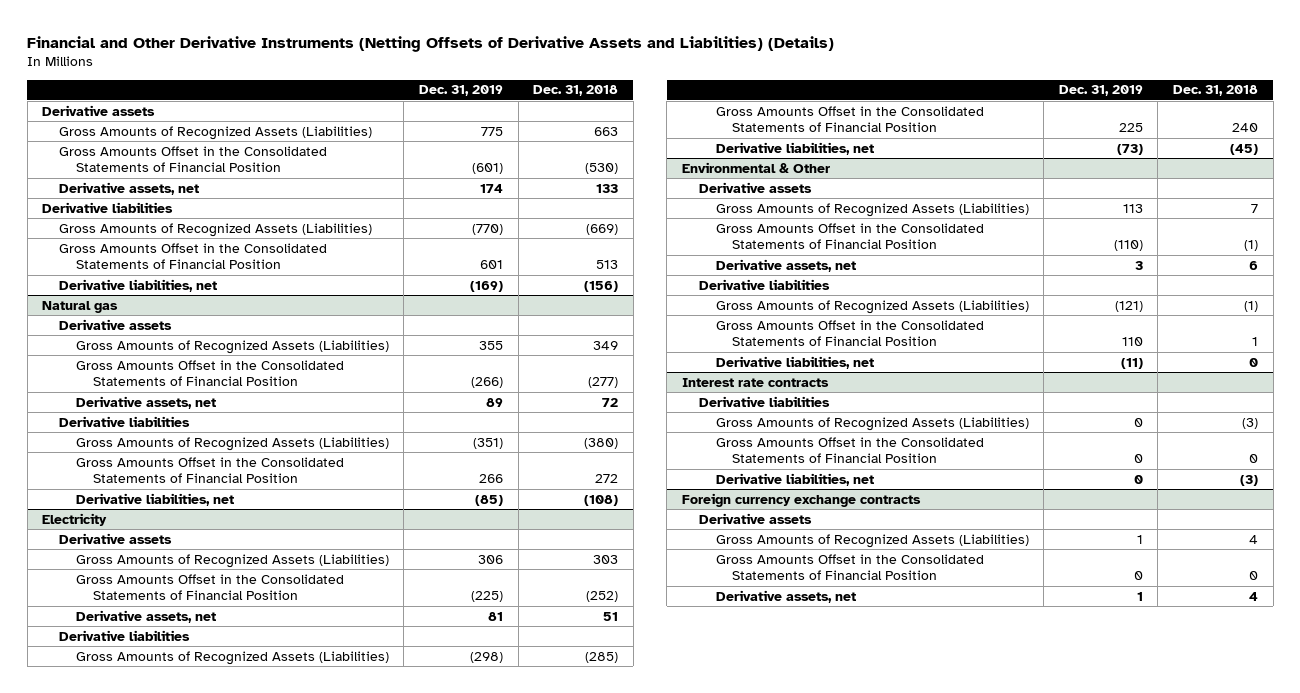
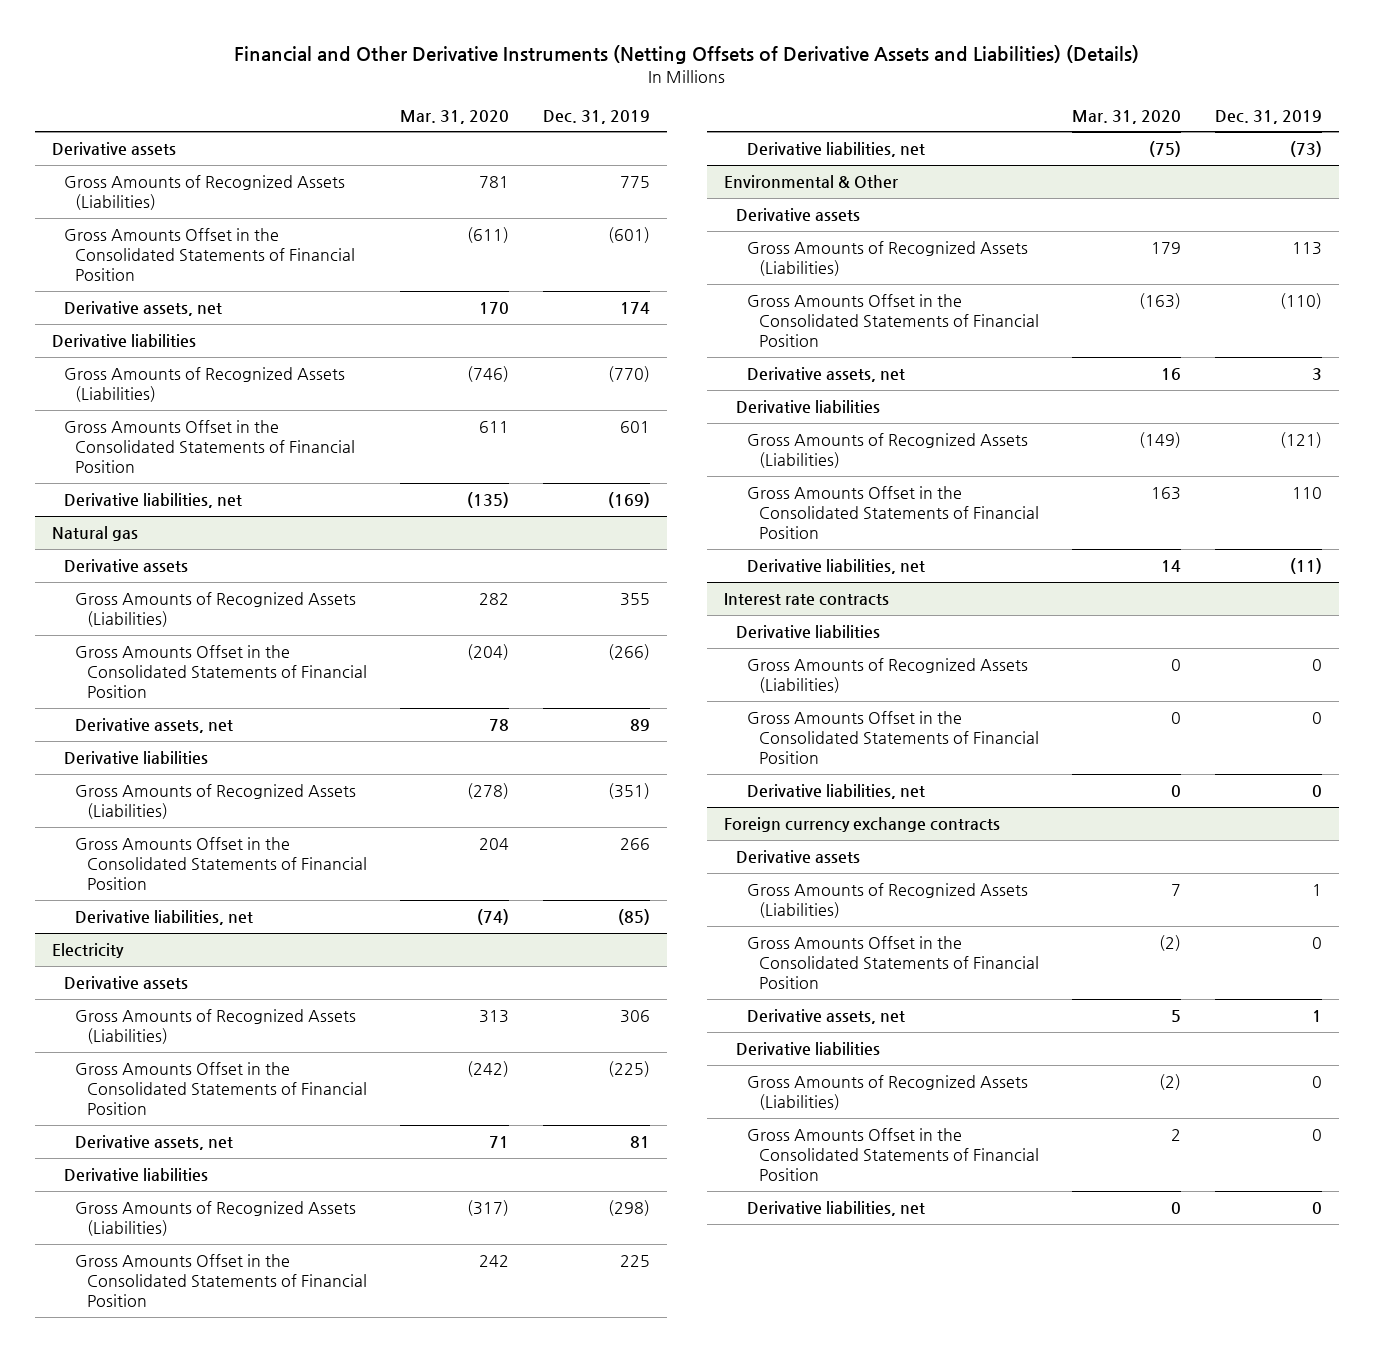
- | Dec. 31, 2019 | Dec. 31, 2018
+ | Mar. 31, 2020 | Dec. 31, 2019
@ Foreign currency exchange contracts
+ Derivative liabilities
+ Gross Amounts of Recognized Assets (Liabilities) | (2) | 0
+ Gross Amounts Offset in the Consolidated Statements of Financial Position | 2 | 0
+ Derivative liabilities, net | 0 | 0

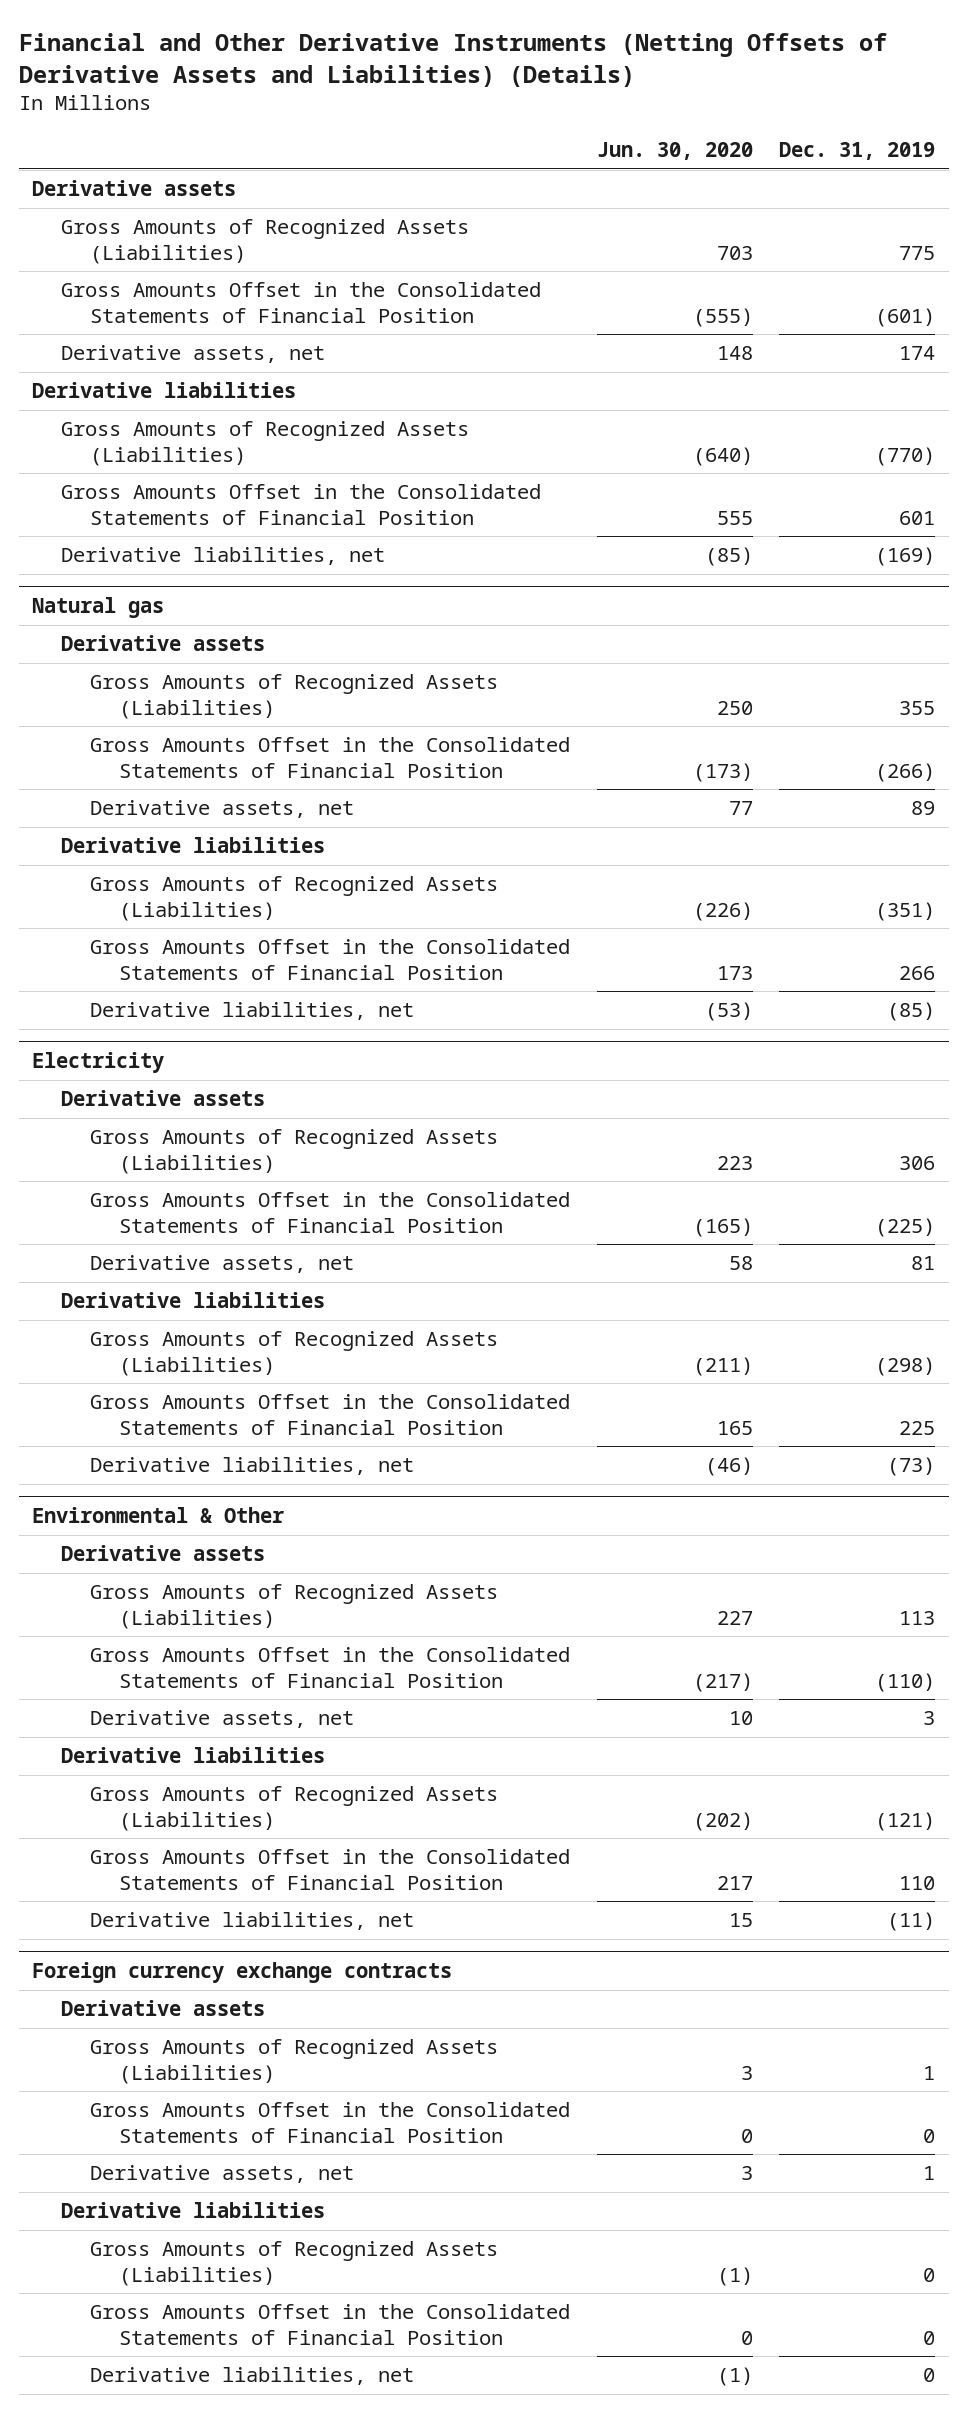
- | Mar. 31, 2020 | Dec. 31, 2019
+ | Jun. 30, 2020 | Dec. 31, 2019
- Interest rate contracts
- Derivative liabilities
- Gross Amounts of Recognized Assets (Liabilities) | 0 | 0
- Gross Amounts Offset in the Consolidated Statements of Financial Position | 0 | 0
- Derivative liabilities, net | 0 | 0

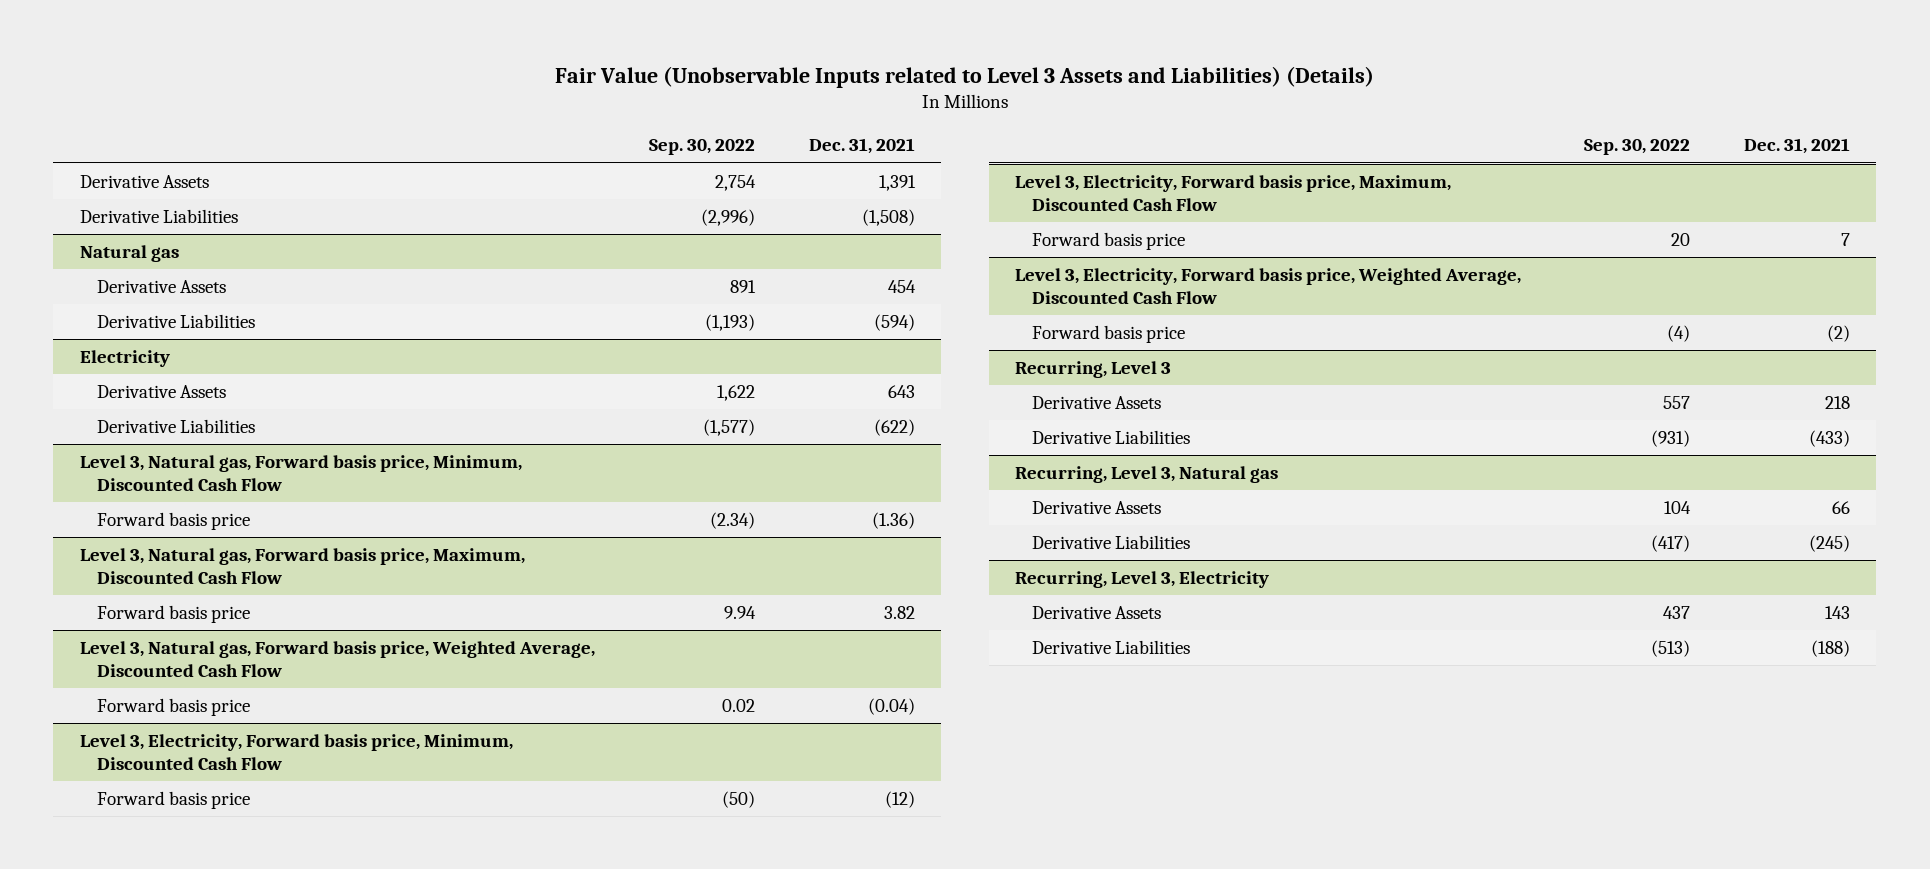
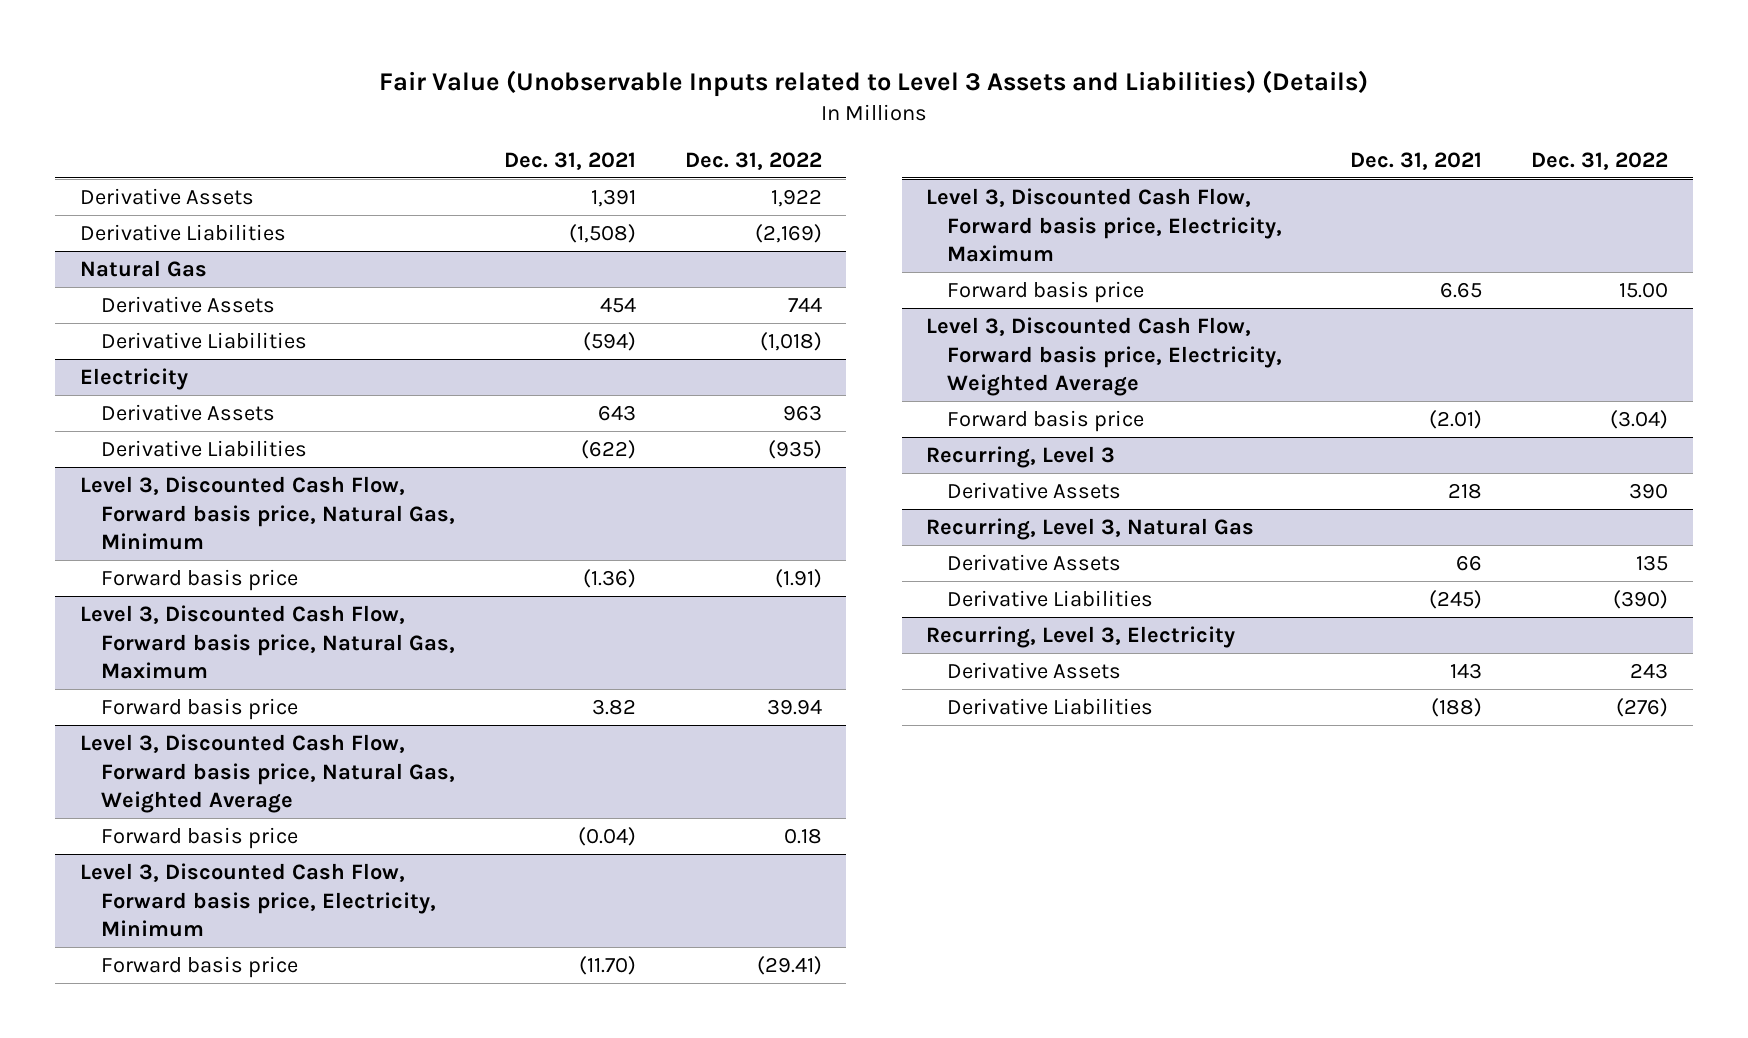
- | Sep. 30, 2022 | Dec. 31, 2021
+ | Dec. 31, 2021 | Dec. 31, 2022
- Natural gas
+ Natural Gas
- Level 3, Natural gas, Forward basis price, Minimum, Discounted Cash Flow
+ Level 3, Discounted Cash Flow, Forward basis price, Natural Gas, Minimum
- Level 3, Natural gas, Forward basis price, Maximum, Discounted Cash Flow
+ Level 3, Discounted Cash Flow, Forward basis price, Natural Gas, Maximum
- Level 3, Natural gas, Forward basis price, Weighted Average, Discounted Cash Flow
+ Level 3, Discounted Cash Flow, Forward basis price, Natural Gas, Weighted Average
- Level 3, Electricity, Forward basis price, Minimum, Discounted Cash Flow
- Forward basis price | (50) | (12)
- Level 3, Electricity, Forward basis price, Maximum, Discounted Cash Flow
- Forward basis price | 20 | 7
- Level 3, Electricity, Forward basis price, Weighted Average, Discounted Cash Flow
- Forward basis price | (4) | (2)
+ Level 3, Discounted Cash Flow, Forward basis price, Electricity, Minimum
+ Forward basis price | (11.70) | (29.41)
+ Level 3, Discounted Cash Flow, Forward basis price, Electricity, Maximum
+ Forward basis price | 6.65 | 15.00
+ Level 3, Discounted Cash Flow, Forward basis price, Electricity, Weighted Average
+ Forward basis price | (2.01) | (3.04)
@ Recurring, Level 3
- Derivative Liabilities | (931) | (433)
- Recurring, Level 3, Natural gas
+ Recurring, Level 3, Natural Gas

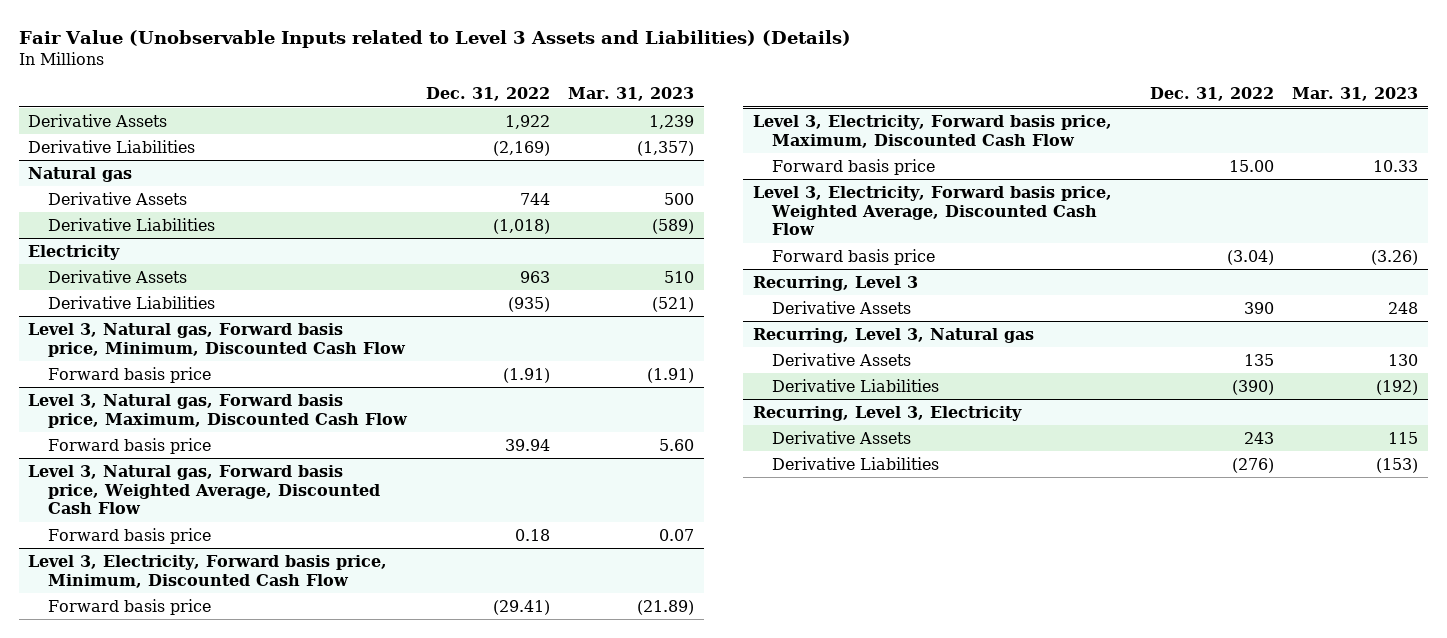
- | Dec. 31, 2021 | Dec. 31, 2022
+ | Dec. 31, 2022 | Mar. 31, 2023
- Natural Gas
+ Natural gas
- Level 3, Discounted Cash Flow, Forward basis price, Natural Gas, Minimum
+ Level 3, Natural gas, Forward basis price, Minimum, Discounted Cash Flow
- Level 3, Discounted Cash Flow, Forward basis price, Natural Gas, Maximum
+ Level 3, Natural gas, Forward basis price, Maximum, Discounted Cash Flow
- Level 3, Discounted Cash Flow, Forward basis price, Natural Gas, Weighted Average
+ Level 3, Natural gas, Forward basis price, Weighted Average, Discounted Cash Flow
- Level 3, Discounted Cash Flow, Forward basis price, Electricity, Minimum
+ Level 3, Electricity, Forward basis price, Minimum, Discounted Cash Flow
- Level 3, Discounted Cash Flow, Forward basis price, Electricity, Maximum
+ Level 3, Electricity, Forward basis price, Maximum, Discounted Cash Flow
- Level 3, Discounted Cash Flow, Forward basis price, Electricity, Weighted Average
+ Level 3, Electricity, Forward basis price, Weighted Average, Discounted Cash Flow
- Recurring, Level 3, Natural Gas
+ Recurring, Level 3, Natural gas

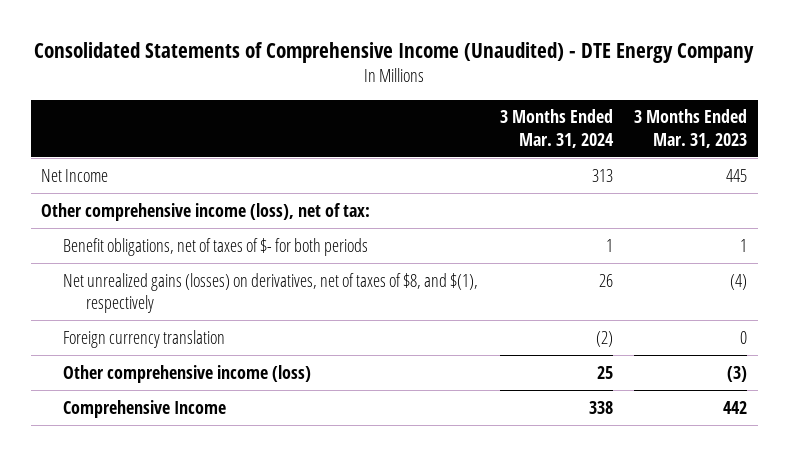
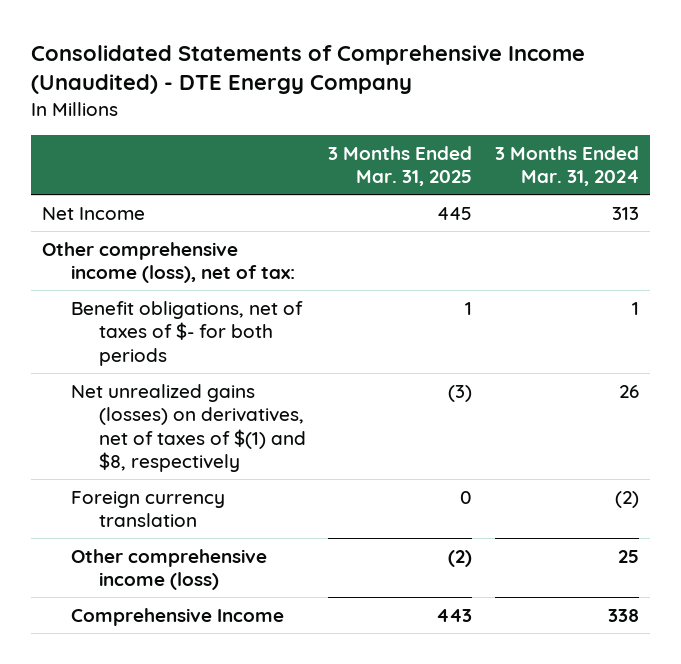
- | 3 Months Ended Mar. 31, 2024 | 3 Months Ended Mar. 31, 2023
+ | 3 Months Ended Mar. 31, 2025 | 3 Months Ended Mar. 31, 2024
- Net unrealized gains (losses) on derivatives, net of taxes of $8, and $(1), respectively | 26 | (4)
+ Net unrealized gains (losses) on derivatives, net of taxes of $(1) and $8, respectively | (3) | 26

